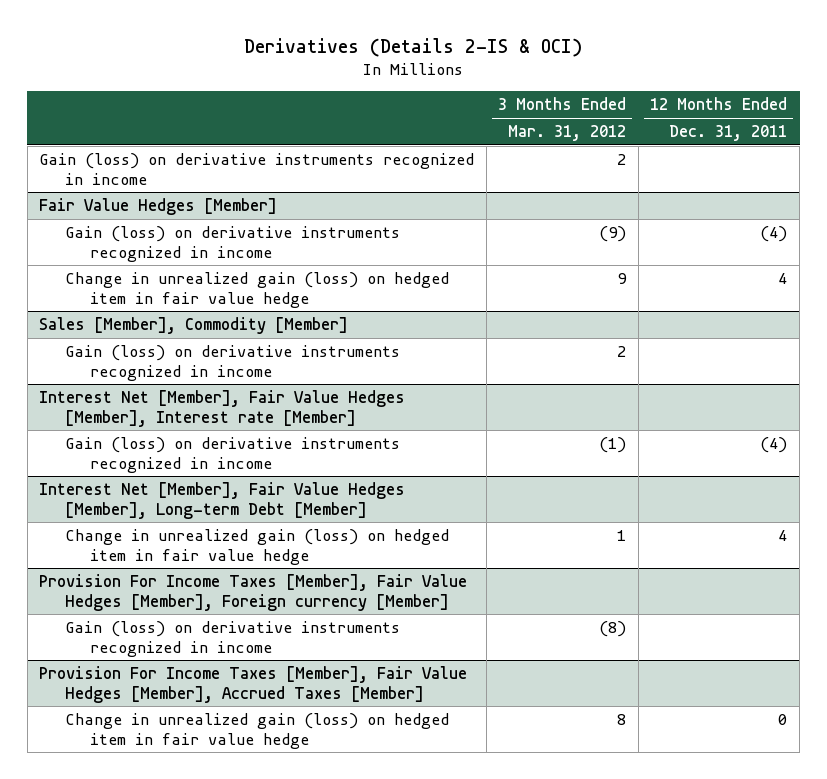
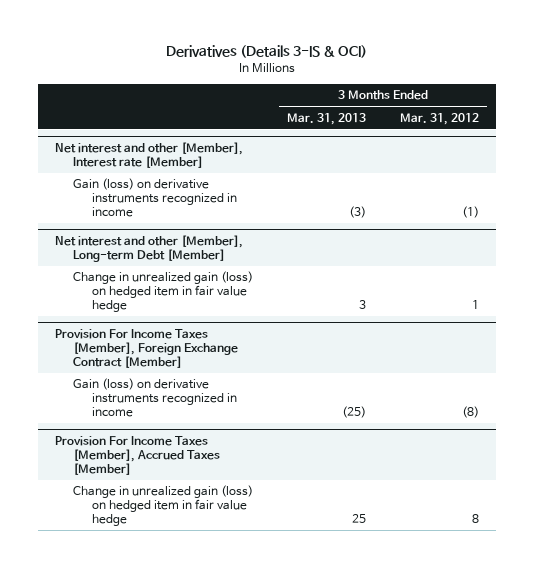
- Derivatives (Details 2-IS & OCI)
+ Derivatives (Details 3-IS & OCI)
- | 3 Months Ended Mar. 31, 2012 | 12 Months Ended Dec. 31, 2011
+ | 3 Months Ended Mar. 31, 2013 | 3 Months Ended Mar. 31, 2012
- Gain (loss) on derivative instruments recognized in income | 2 |
- Fair Value Hedges [Member]
- Gain (loss) on derivative instruments recognized in income | (9) | (4)
- Change in unrealized gain (loss) on hedged item in fair value hedge | 9 | 4
- Sales [Member], Commodity [Member]
- Gain (loss) on derivative instruments recognized in income | 2 |
- Interest Net [Member], Fair Value Hedges [Member], Interest rate [Member]
+ Net interest and other [Member], Interest rate [Member]
- Interest Net [Member], Fair Value Hedges [Member], Long-term Debt [Member]
+ Net interest and other [Member], Long-term Debt [Member]
- Provision For Income Taxes [Member], Fair Value Hedges [Member], Foreign currency [Member]
+ Provision For Income Taxes [Member], Foreign Exchange Contract [Member]
- Provision For Income Taxes [Member], Fair Value Hedges [Member], Accrued Taxes [Member]
+ Provision For Income Taxes [Member], Accrued Taxes [Member]

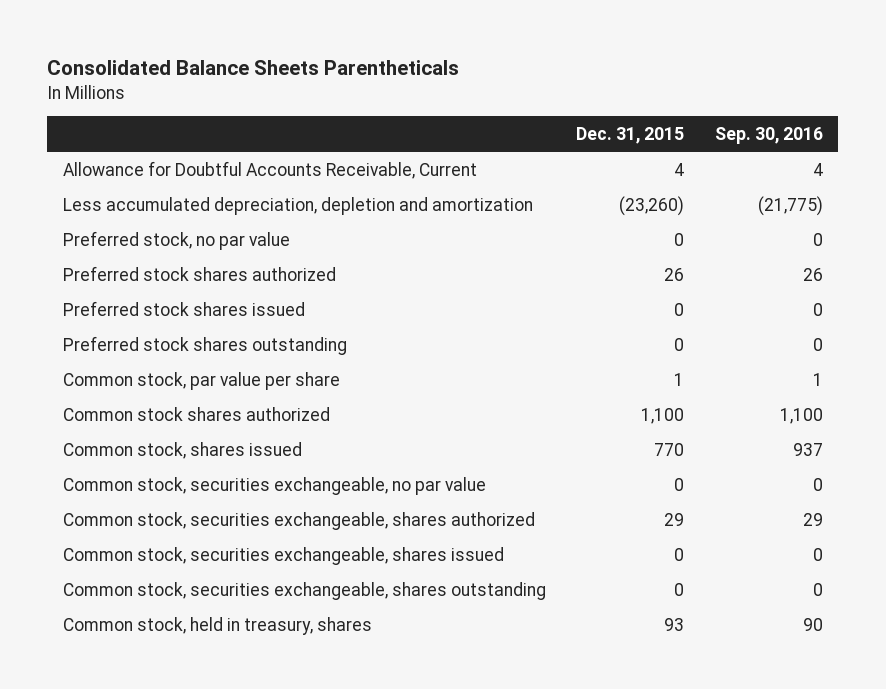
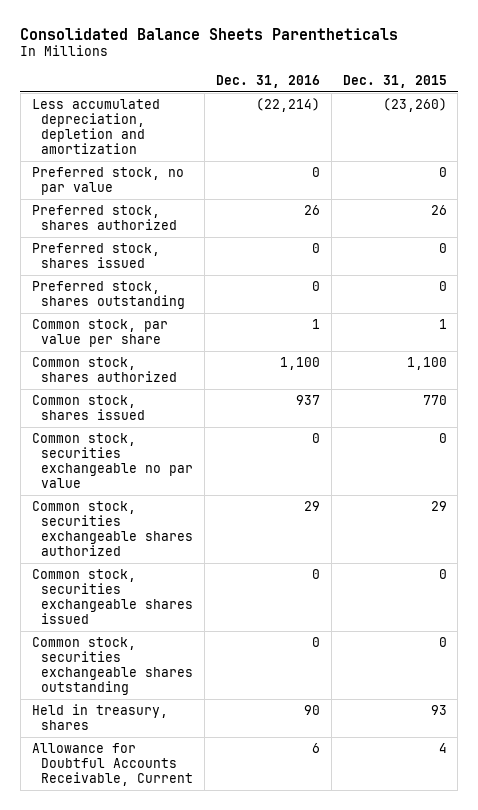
- | Dec. 31, 2015 | Sep. 30, 2016
+ | Dec. 31, 2016 | Dec. 31, 2015
- Preferred stock shares authorized | 26 | 26
- Preferred stock shares issued | 0 | 0
- Preferred stock shares outstanding | 0 | 0
+ Preferred stock, shares authorized | 26 | 26
+ Preferred stock, shares issued | 0 | 0
+ Preferred stock, shares outstanding | 0 | 0
- Common stock shares authorized | 1,100 | 1,100
+ Common stock, shares authorized | 1,100 | 1,100
- Common stock, securities exchangeable, no par value | 0 | 0
- Common stock, securities exchangeable, shares authorized | 29 | 29
- Common stock, securities exchangeable, shares issued | 0 | 0
- Common stock, securities exchangeable, shares outstanding | 0 | 0
- Common stock, held in treasury, shares | 93 | 90
+ Common stock, securities exchangeable no par value | 0 | 0
+ Common stock, securities exchangeable shares authorized | 29 | 29
+ Common stock, securities exchangeable shares issued | 0 | 0
+ Common stock, securities exchangeable shares outstanding | 0 | 0
+ Held in treasury, shares | 90 | 93
moved down: Allowance for Doubtful Accounts Receivable, Current | 6 | 4

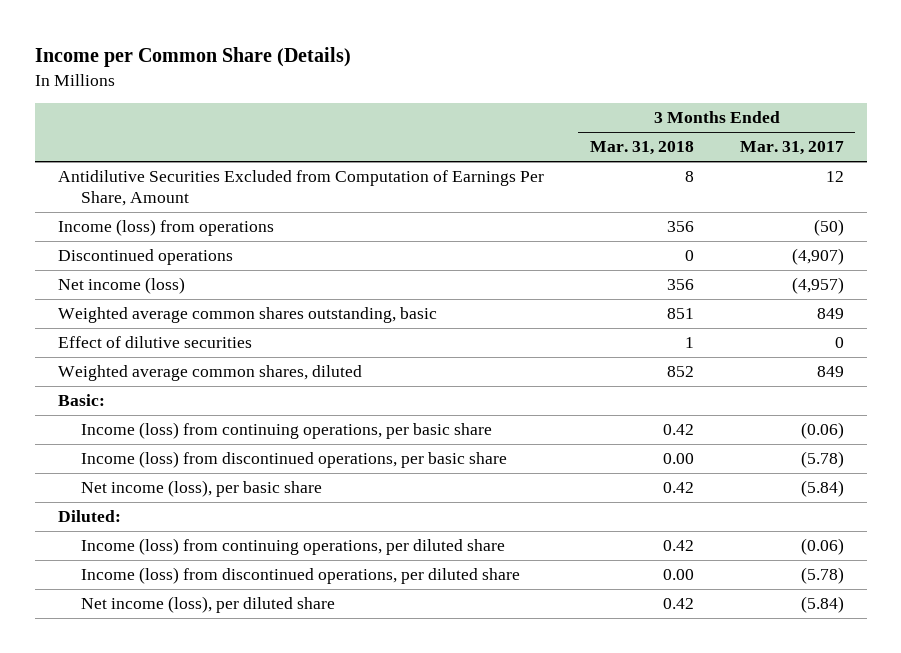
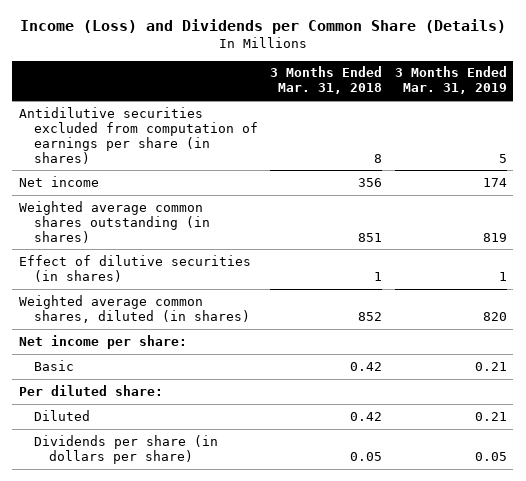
- Income per Common Share (Details)
+ Income (Loss) and Dividends per Common Share (Details)
- | 3 Months Ended Mar. 31, 2018 | 3 Months Ended Mar. 31, 2017
+ | 3 Months Ended Mar. 31, 2018 | 3 Months Ended Mar. 31, 2019
- Antidilutive Securities Excluded from Computation of Earnings Per Share, Amount | 8 | 12
- Income (loss) from operations | 356 | (50)
- Discontinued operations | 0 | (4,907)
- Net income (loss) | 356 | (4,957)
- Weighted average common shares outstanding, basic | 851 | 849
- Effect of dilutive securities | 1 | 0
- Weighted average common shares, diluted | 852 | 849
- Basic:
- Income (loss) from continuing operations, per basic share | 0.42 | (0.06)
- Income (loss) from discontinued operations, per basic share | 0.00 | (5.78)
- Net income (loss), per basic share | 0.42 | (5.84)
- Diluted:
- Income (loss) from continuing operations, per diluted share | 0.42 | (0.06)
- Income (loss) from discontinued operations, per diluted share | 0.00 | (5.78)
- Net income (loss), per diluted share | 0.42 | (5.84)
+ Antidilutive securities excluded from computation of earnings per share (in shares) | 8 | 5
+ Net income | 356 | 174
+ Weighted average common shares outstanding (in shares) | 851 | 819
+ Effect of dilutive securities (in shares) | 1 | 1
+ Weighted average common shares, diluted (in shares) | 852 | 820
+ Net income per share:
+ Basic | 0.42 | 0.21
+ Per diluted share:
+ Diluted | 0.42 | 0.21
+ Dividends per share (in dollars per share) | 0.05 | 0.05

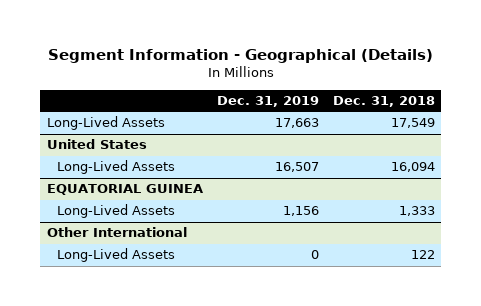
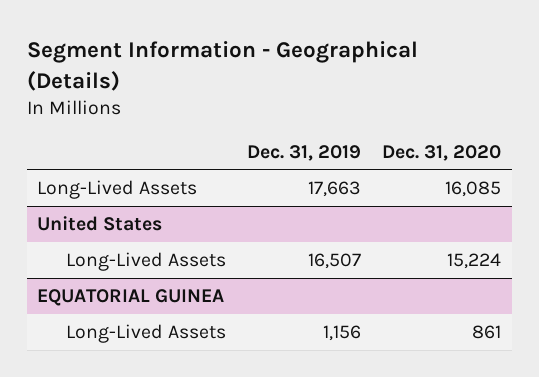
- | Dec. 31, 2019 | Dec. 31, 2018
+ | Dec. 31, 2019 | Dec. 31, 2020
- Other International
- Long-Lived Assets | 0 | 122

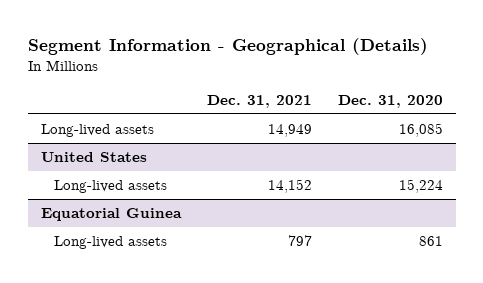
- | Dec. 31, 2019 | Dec. 31, 2020
+ | Dec. 31, 2021 | Dec. 31, 2020
- Long-Lived Assets | 17,663 | 16,085
+ Long-lived assets | 14,949 | 16,085
@ United States
- Long-Lived Assets | 16,507 | 15,224
- EQUATORIAL GUINEA
- Long-Lived Assets | 1,156 | 861
@ United States
+ Long-lived assets | 14,152 | 15,224
+ Equatorial Guinea
+ Long-lived assets | 797 | 861

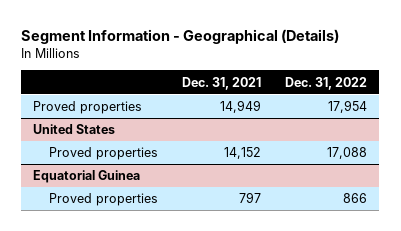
- | Dec. 31, 2021 | Dec. 31, 2020
+ | Dec. 31, 2021 | Dec. 31, 2022
- Long-lived assets | 14,949 | 16,085
+ Proved properties | 14,949 | 17,954
@ United States
- Long-lived assets | 14,152 | 15,224
+ Proved properties | 14,152 | 17,088
@ Equatorial Guinea
- Long-lived assets | 797 | 861
+ Proved properties | 797 | 866

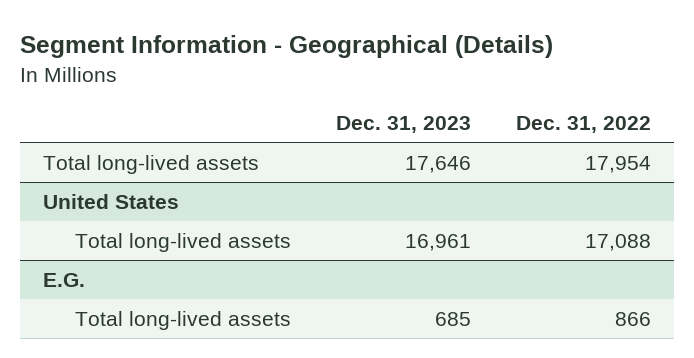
- | Dec. 31, 2021 | Dec. 31, 2022
+ | Dec. 31, 2023 | Dec. 31, 2022
- Proved properties | 14,949 | 17,954
+ Total long-lived assets | 17,646 | 17,954
@ United States
- Proved properties | 14,152 | 17,088
- Equatorial Guinea
- Proved properties | 797 | 866
@ United States
+ Total long-lived assets | 16,961 | 17,088
+ E.G.
+ Total long-lived assets | 685 | 866

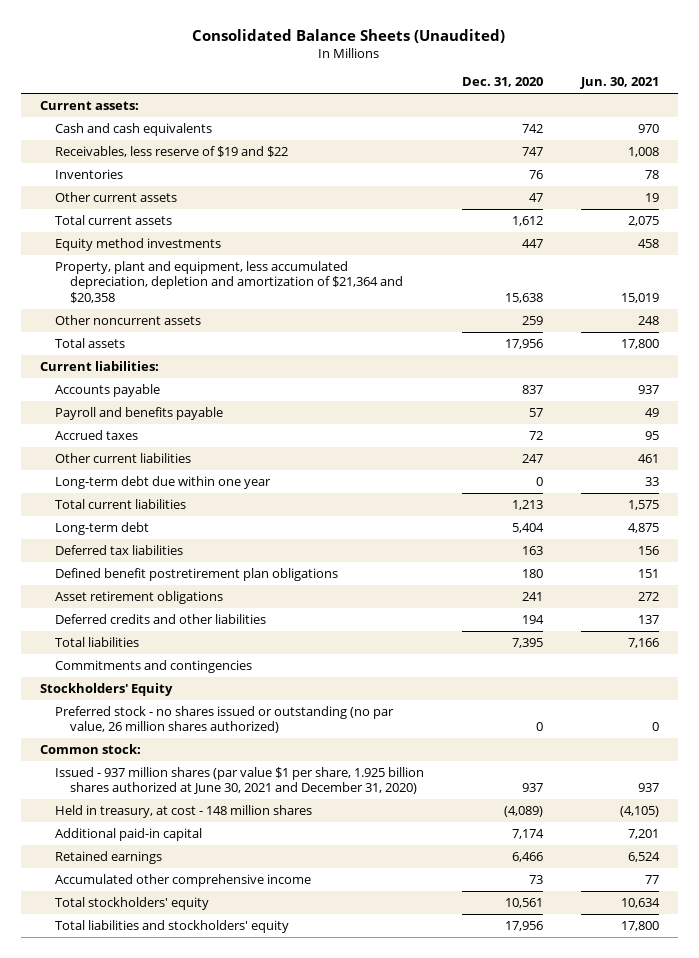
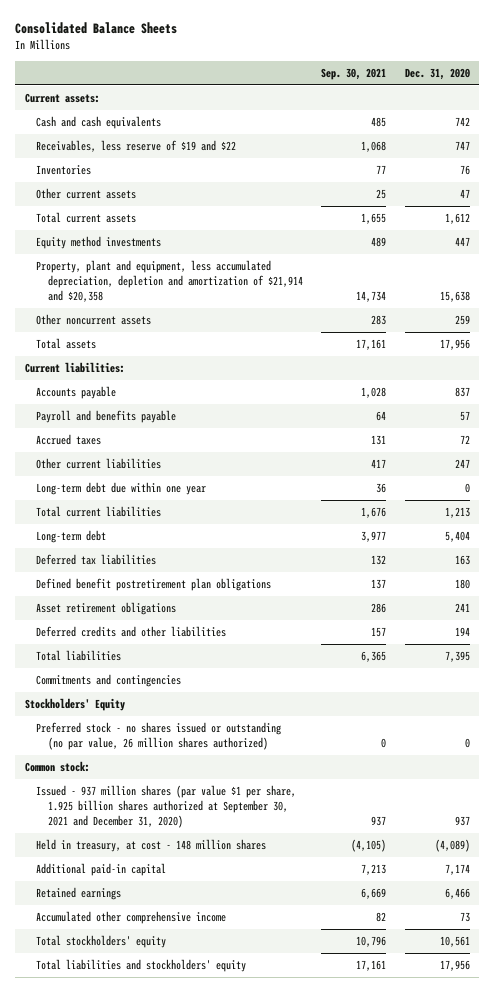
- Consolidated Balance Sheets (Unaudited)
+ Consolidated Balance Sheets
- | Dec. 31, 2020 | Jun. 30, 2021
+ | Sep. 30, 2021 | Dec. 31, 2020
- Property, plant and equipment, less accumulated depreciation, depletion and amortization of $21,364 and $20,358 | 15,638 | 15,019
+ Property, plant and equipment, less accumulated depreciation, depletion and amortization of $21,914 and $20,358 | 14,734 | 15,638
- Issued - 937 million shares (par value $1 per share, 1.925 billion shares authorized at June 30, 2021 and December 31, 2020) | 937 | 937
+ Issued - 937 million shares (par value $1 per share, 1.925 billion shares authorized at September 30, 2021 and December 31, 2020) | 937 | 937

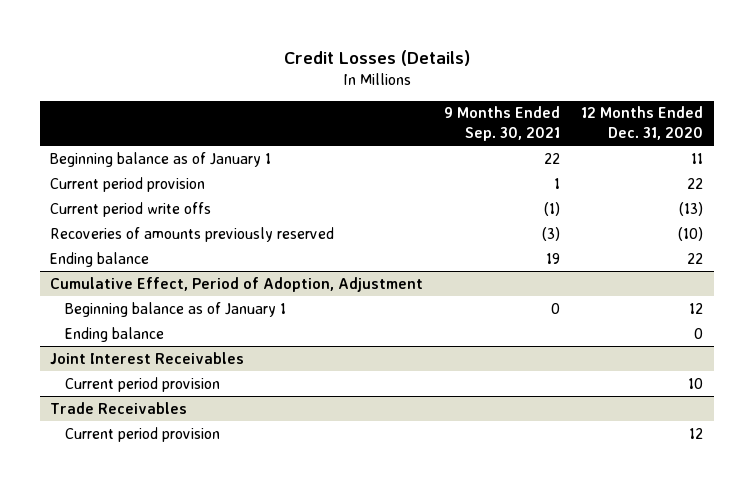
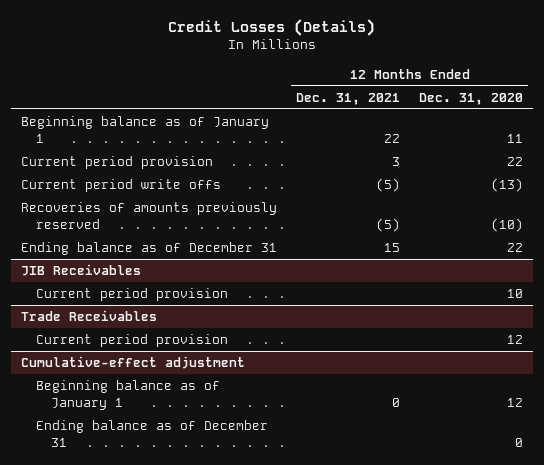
- | 9 Months Ended Sep. 30, 2021 | 12 Months Ended Dec. 31, 2020
+ | 12 Months Ended Dec. 31, 2021 | 12 Months Ended Dec. 31, 2020
- Ending balance | 19 | 22
- Cumulative Effect, Period of Adoption, Adjustment
- Beginning balance as of January 1 | 0 | 12
- Ending balance | | 0
- Joint Interest Receivables
+ Ending balance as of December 31 | 15 | 22
+ JIB Receivables
+ Cumulative-effect adjustment
+ Beginning balance as of January 1 | 0 | 12
+ Ending balance as of December 31 | | 0

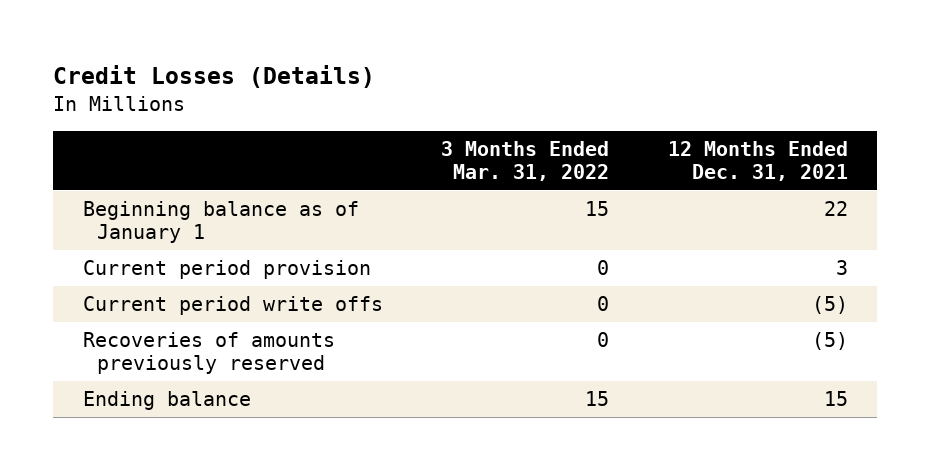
- | 12 Months Ended Dec. 31, 2021 | 12 Months Ended Dec. 31, 2020
+ | 3 Months Ended Mar. 31, 2022 | 12 Months Ended Dec. 31, 2021
- Ending balance as of December 31 | 15 | 22
- JIB Receivables
- Current period provision | | 10
- Trade Receivables
- Current period provision | | 12
- Cumulative-effect adjustment
- Beginning balance as of January 1 | 0 | 12
- Ending balance as of December 31 | | 0
+ Ending balance | 15 | 15

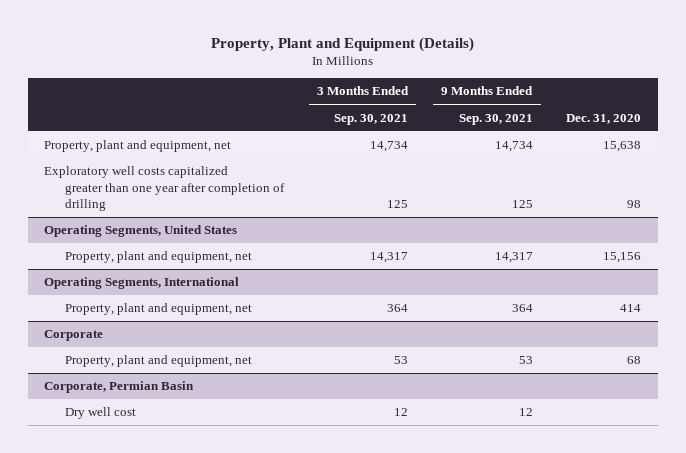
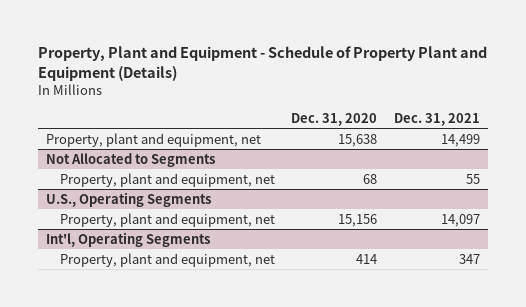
- Property, Plant and Equipment (Details)
+ Property, Plant and Equipment - Schedule of Property Plant and Equipment (Details)
- | 3 Months Ended Sep. 30, 2021 | 9 Months Ended Sep. 30, 2021 | Dec. 31, 2020
+ | Dec. 31, 2020 | Dec. 31, 2021
- Exploratory well costs capitalized greater than one year after completion of drilling | 125 | 125 | 98
- Operating Segments, United States
+ Not Allocated to Segments
+ Property, plant and equipment, net | 68 | 55
+ U.S., Operating Segments
- Operating Segments, International
+ Int'l, Operating Segments
- Corporate
- Property, plant and equipment, net | 53 | 53 | 68
- Corporate, Permian Basin
- Dry well cost | 12 | 12 |

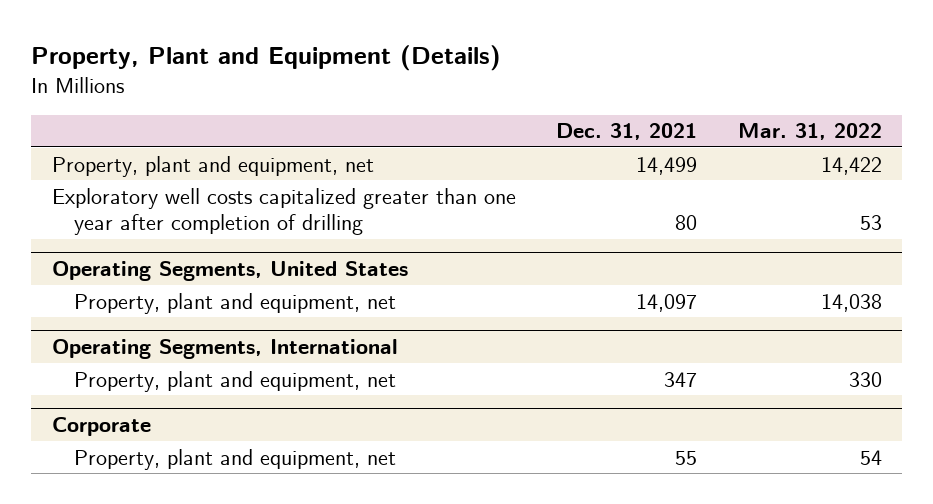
- Property, Plant and Equipment - Schedule of Property Plant and Equipment (Details)
+ Property, Plant and Equipment (Details)
- | Dec. 31, 2020 | Dec. 31, 2021
+ | Dec. 31, 2021 | Mar. 31, 2022
- Not Allocated to Segments
- Property, plant and equipment, net | 68 | 55
- U.S., Operating Segments
+ Exploratory well costs capitalized greater than one year after completion of drilling | 80 | 53
+ Operating Segments, United States
- Int'l, Operating Segments
+ Operating Segments, International
+ Corporate
+ Property, plant and equipment, net | 55 | 54

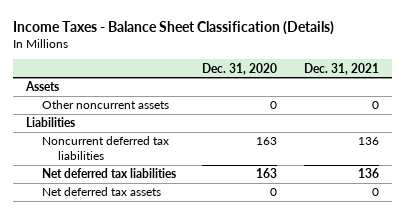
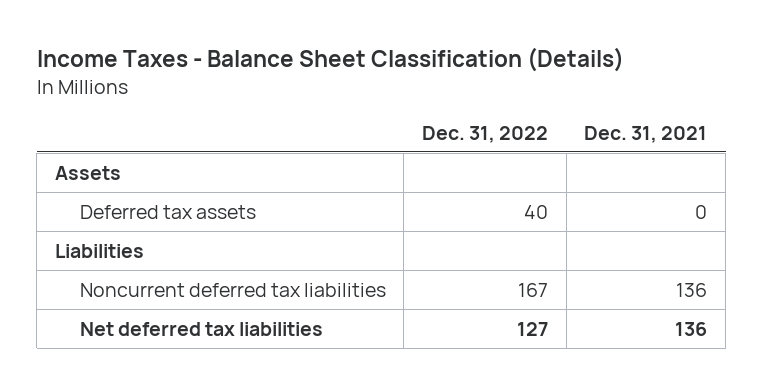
- | Dec. 31, 2020 | Dec. 31, 2021
+ | Dec. 31, 2022 | Dec. 31, 2021
- Other noncurrent assets | 0 | 0
+ Deferred tax assets | 40 | 0
- Net deferred tax assets | 0 | 0

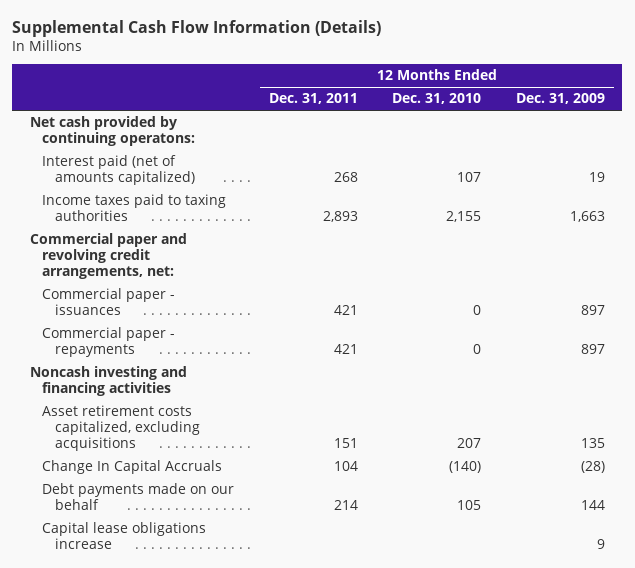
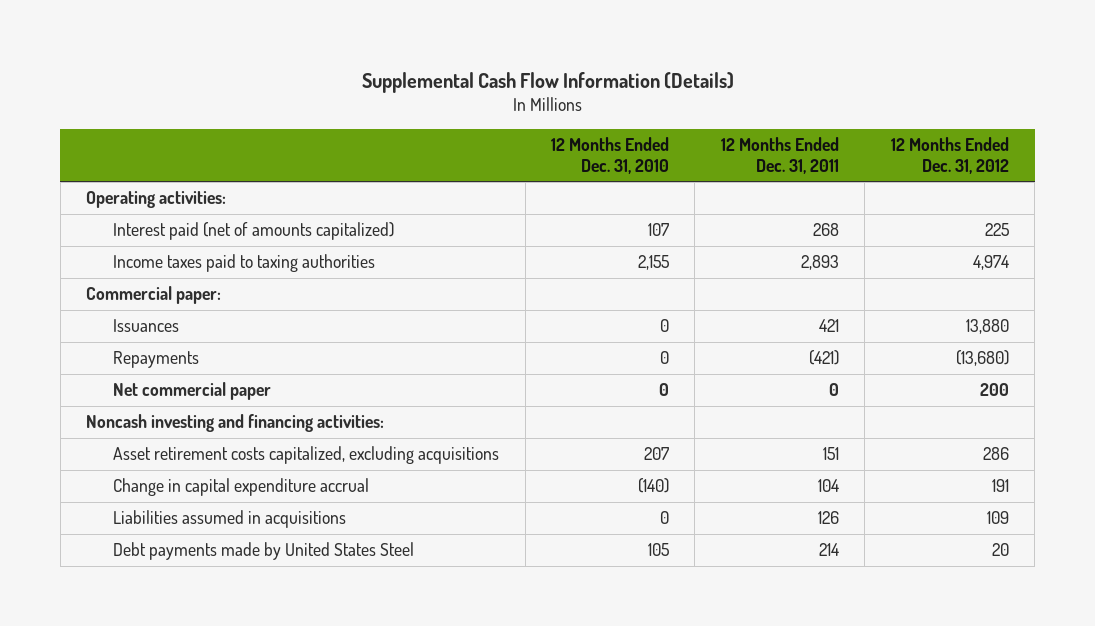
- | 12 Months Ended Dec. 31, 2011 | 12 Months Ended Dec. 31, 2010 | 12 Months Ended Dec. 31, 2009
+ | 12 Months Ended Dec. 31, 2010 | 12 Months Ended Dec. 31, 2011 | 12 Months Ended Dec. 31, 2012
- Net cash provided by continuing operatons:
+ Operating activities:
- Commercial paper and revolving credit arrangements, net:
- Commercial paper - issuances | 421 | 0 | 897
- Commercial paper - repayments | 421 | 0 | 897
- Noncash investing and financing activities
+ Commercial paper:
+ Issuances | 0 | 421 | 13,880
+ Repayments | 0 | (421) | (13,680)
+ Net commercial paper | 0 | 0 | 200
+ Noncash investing and financing activities:
- Change In Capital Accruals | 104 | (140) | (28)
- Debt payments made on our behalf | 214 | 105 | 144
- Capital lease obligations increase | | | 9
+ Change in capital expenditure accrual | (140) | 104 | 191
+ Liabilities assumed in acquisitions | 0 | 126 | 109
+ Debt payments made by United States Steel | 105 | 214 | 20

